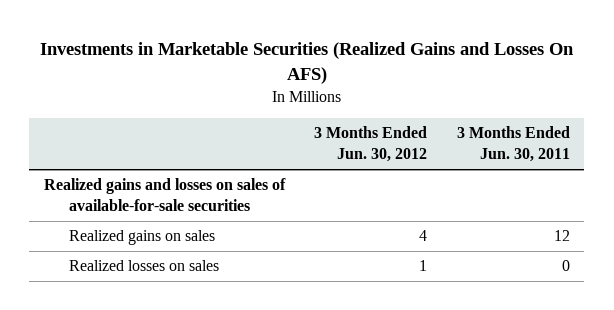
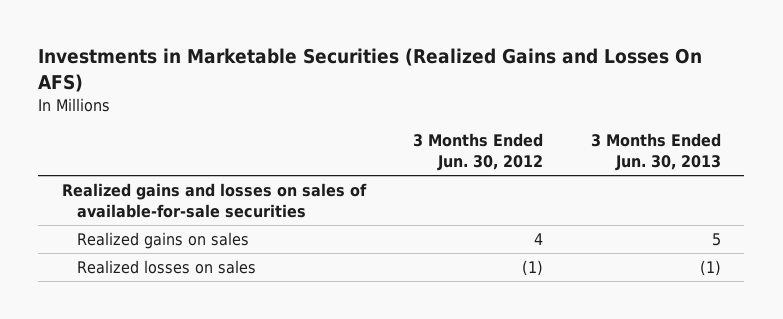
- | 3 Months Ended Jun. 30, 2012 | 3 Months Ended Jun. 30, 2011
+ | 3 Months Ended Jun. 30, 2012 | 3 Months Ended Jun. 30, 2013
- Realized losses on sales | 1 | 0
+ Realized losses on sales | (1) | (1)

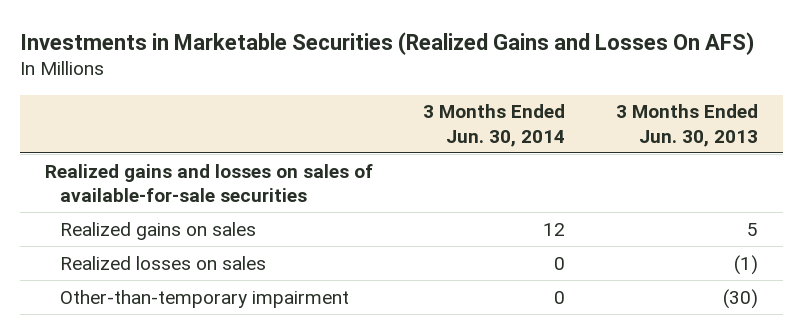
- | 3 Months Ended Jun. 30, 2012 | 3 Months Ended Jun. 30, 2013
+ | 3 Months Ended Jun. 30, 2014 | 3 Months Ended Jun. 30, 2013
+ Other-than-temporary impairment | 0 | (30)

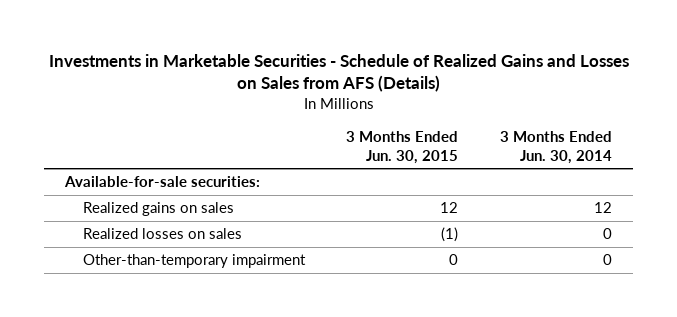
- Investments in Marketable Securities (Realized Gains and Losses On AFS)
+ Investments in Marketable Securities - Schedule of Realized Gains and Losses on Sales from AFS (Details)
- | 3 Months Ended Jun. 30, 2014 | 3 Months Ended Jun. 30, 2013
+ | 3 Months Ended Jun. 30, 2015 | 3 Months Ended Jun. 30, 2014
- Realized gains and losses on sales of available-for-sale securities
+ Available-for-sale securities:

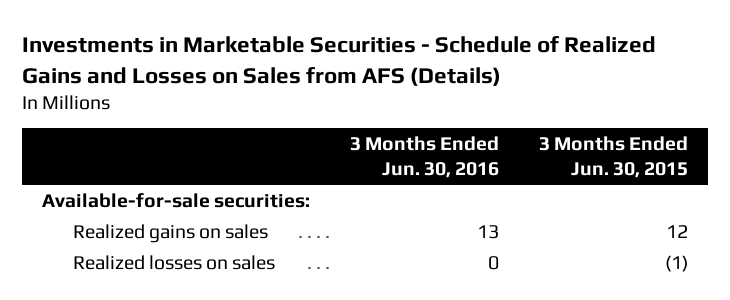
- | 3 Months Ended Jun. 30, 2015 | 3 Months Ended Jun. 30, 2014
+ | 3 Months Ended Jun. 30, 2016 | 3 Months Ended Jun. 30, 2015
- Other-than-temporary impairment | 0 | 0

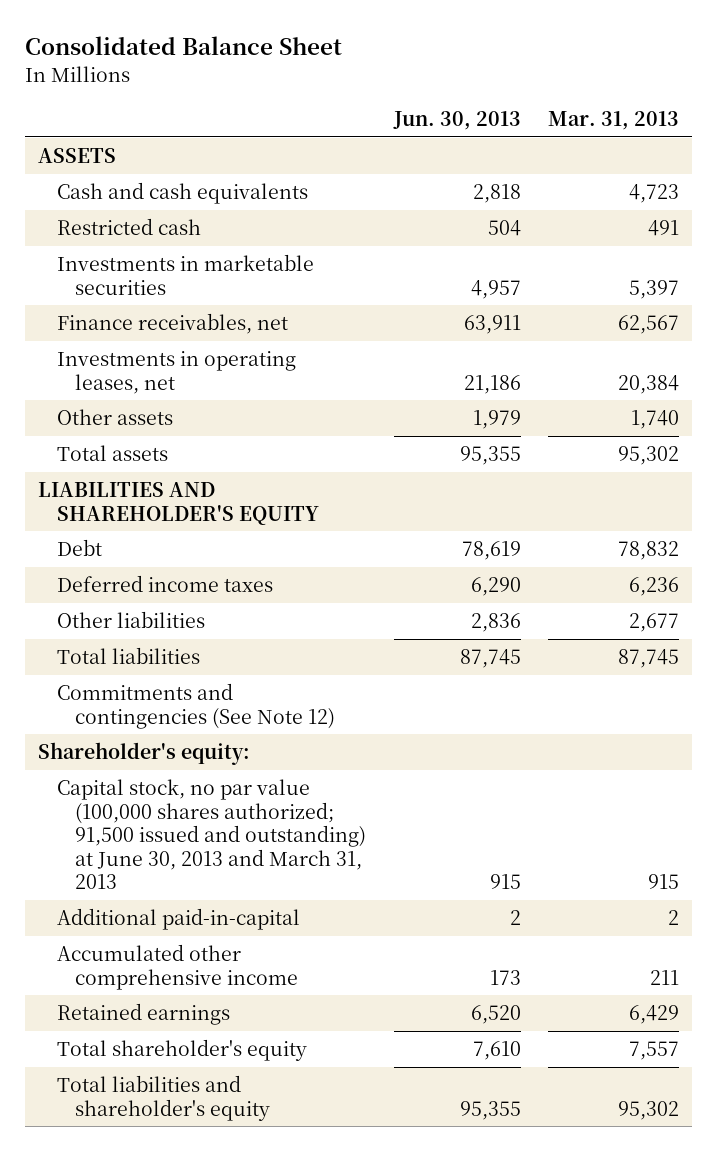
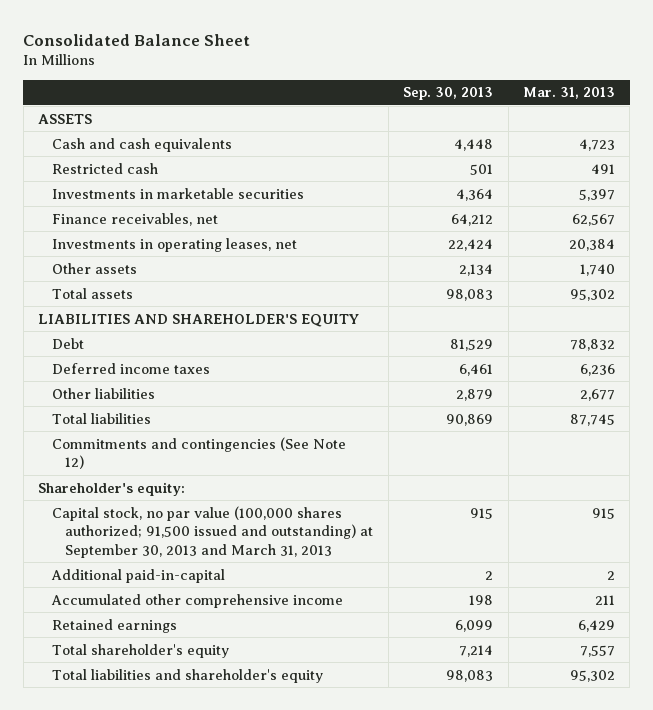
- | Jun. 30, 2013 | Mar. 31, 2013
+ | Sep. 30, 2013 | Mar. 31, 2013
- Capital stock, no par value (100,000 shares authorized; 91,500 issued and outstanding) at June 30, 2013 and March 31, 2013 | 915 | 915
+ Capital stock, no par value (100,000 shares authorized; 91,500 issued and outstanding) at September 30, 2013 and March 31, 2013 | 915 | 915

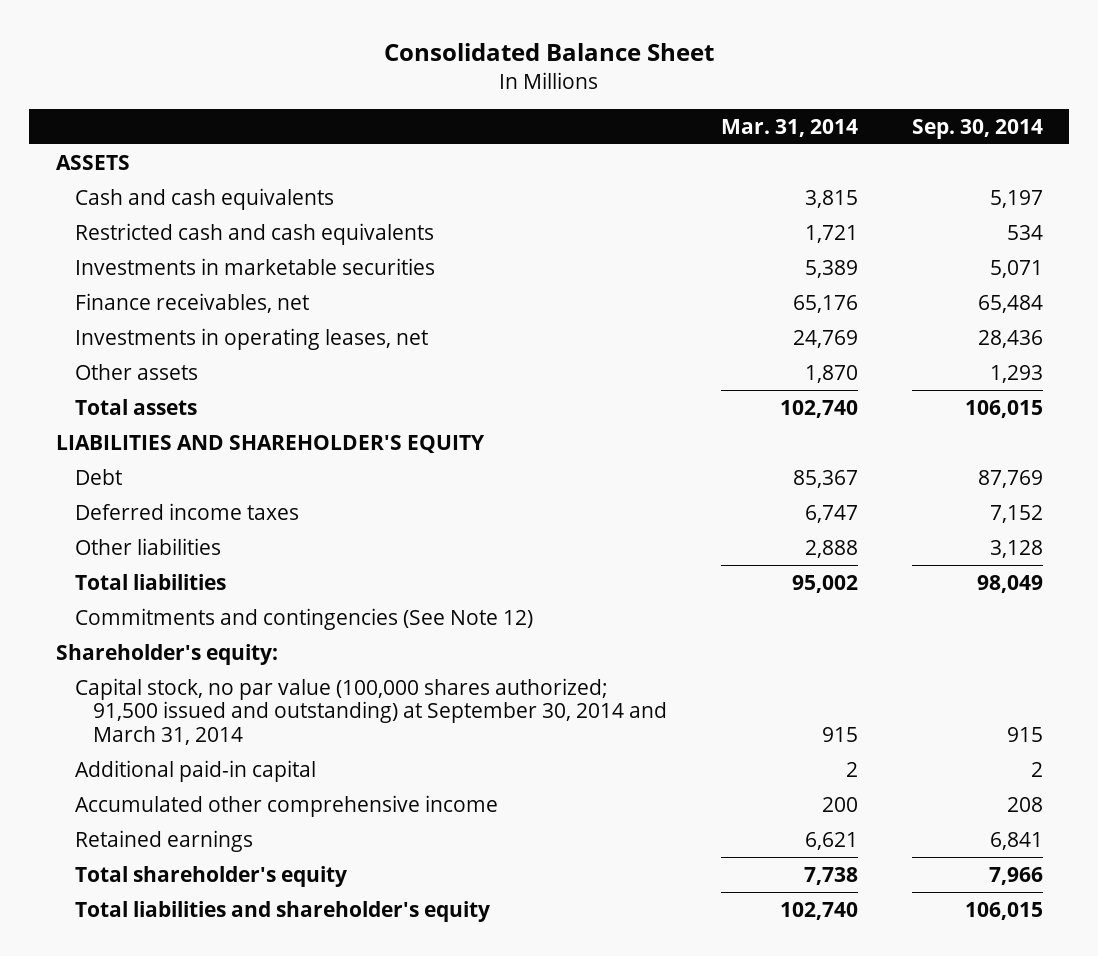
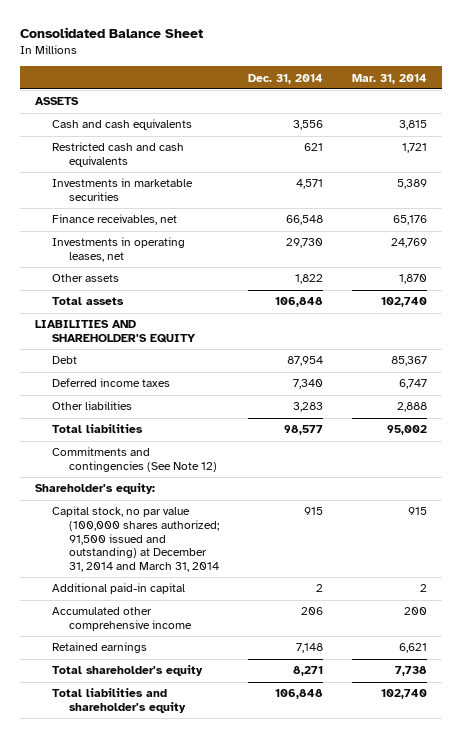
- | Mar. 31, 2014 | Sep. 30, 2014
+ | Dec. 31, 2014 | Mar. 31, 2014
- Capital stock, no par value (100,000 shares authorized; 91,500 issued and outstanding) at September 30, 2014 and March 31, 2014 | 915 | 915
+ Capital stock, no par value (100,000 shares authorized; 91,500 issued and outstanding) at December 31, 2014 and March 31, 2014 | 915 | 915

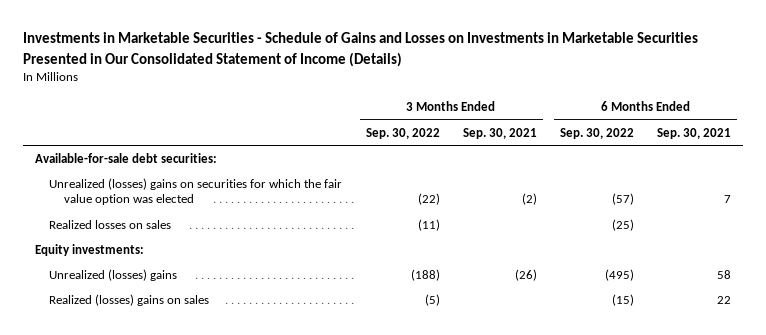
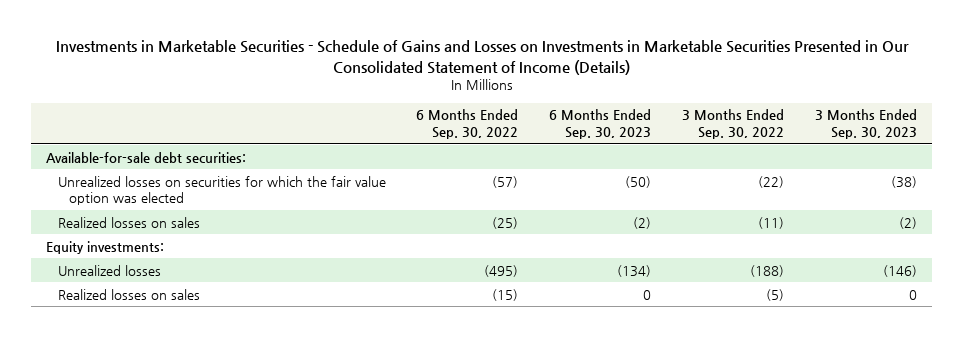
- | 3 Months Ended Sep. 30, 2022 | 3 Months Ended Sep. 30, 2021 | 6 Months Ended Sep. 30, 2022 | 6 Months Ended Sep. 30, 2021
+ | 6 Months Ended Sep. 30, 2022 | 6 Months Ended Sep. 30, 2023 | 3 Months Ended Sep. 30, 2022 | 3 Months Ended Sep. 30, 2023
- Unrealized (losses) gains on securities for which the fair value option was elected | (22) | (2) | (57) | 7
+ Unrealized losses on securities for which the fair value option was elected | (57) | (50) | (22) | (38)
- Unrealized (losses) gains | (188) | (26) | (495) | 58
- Realized (losses) gains on sales | (5) | | (15) | 22
+ Unrealized losses | (495) | (134) | (188) | (146)
+ Realized losses on sales | (15) | 0 | (5) | 0

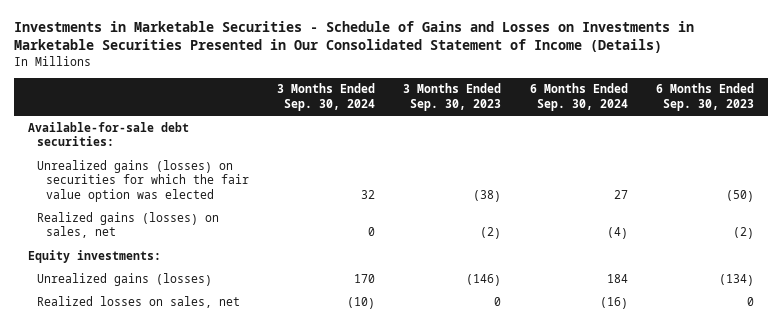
- | 6 Months Ended Sep. 30, 2022 | 6 Months Ended Sep. 30, 2023 | 3 Months Ended Sep. 30, 2022 | 3 Months Ended Sep. 30, 2023
+ | 3 Months Ended Sep. 30, 2024 | 3 Months Ended Sep. 30, 2023 | 6 Months Ended Sep. 30, 2024 | 6 Months Ended Sep. 30, 2023
- Unrealized losses on securities for which the fair value option was elected | (57) | (50) | (22) | (38)
- Realized losses on sales | (25) | (2) | (11) | (2)
+ Unrealized gains (losses) on securities for which the fair value option was elected | 32 | (38) | 27 | (50)
+ Realized gains (losses) on sales, net | 0 | (2) | (4) | (2)
- Unrealized losses | (495) | (134) | (188) | (146)
- Realized losses on sales | (15) | 0 | (5) | 0
+ Unrealized gains (losses) | 170 | (146) | 184 | (134)
+ Realized losses on sales, net | (10) | 0 | (16) | 0

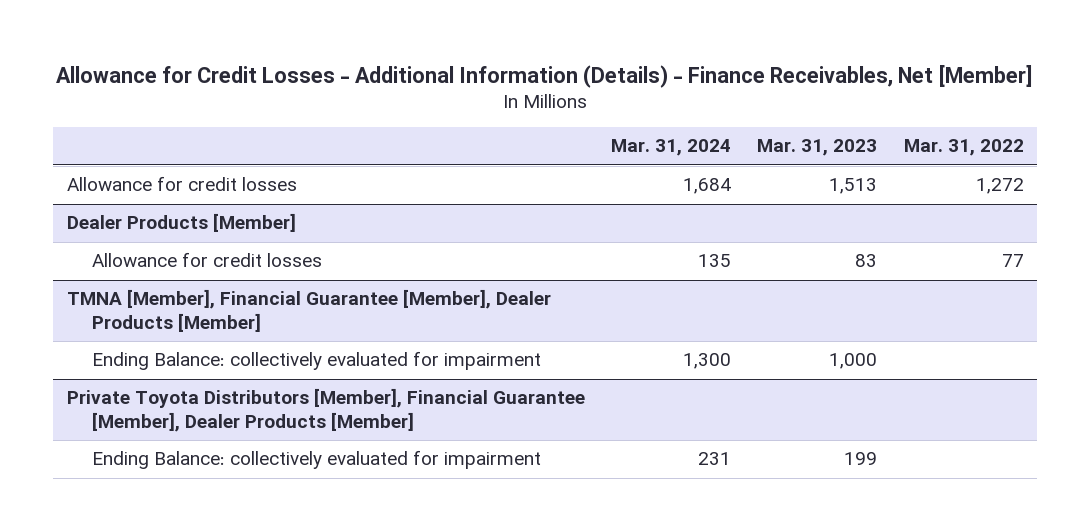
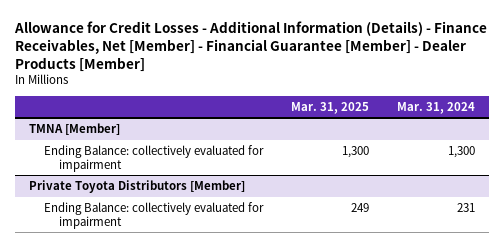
- Allowance for Credit Losses - Additional Information (Details) - Finance Receivables, Net [Member]
+ Allowance for Credit Losses - Additional Information (Details) - Finance Receivables, Net [Member] - Financial Guarantee [Member] - Dealer Products [Member]
- | Mar. 31, 2024 | Mar. 31, 2023 | Mar. 31, 2022
+ | Mar. 31, 2025 | Mar. 31, 2024
- Allowance for credit losses | 1,684 | 1,513 | 1,272
- Dealer Products [Member]
- Allowance for credit losses | 135 | 83 | 77
- TMNA [Member], Financial Guarantee [Member], Dealer Products [Member]
+ TMNA [Member]
- Private Toyota Distributors [Member], Financial Guarantee [Member], Dealer Products [Member]
+ Private Toyota Distributors [Member]

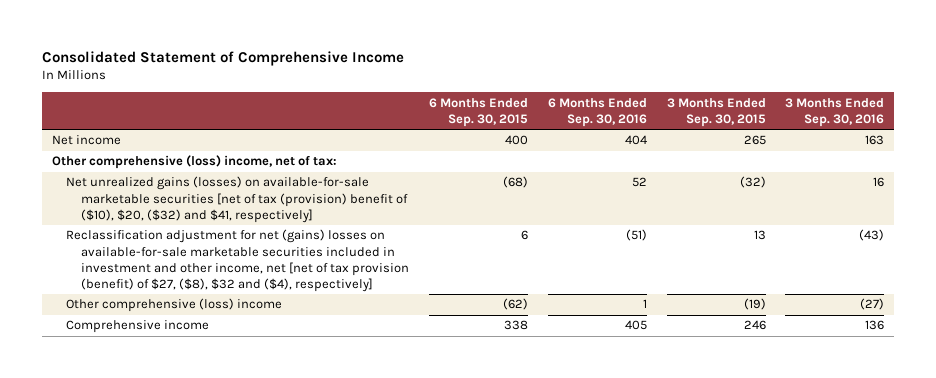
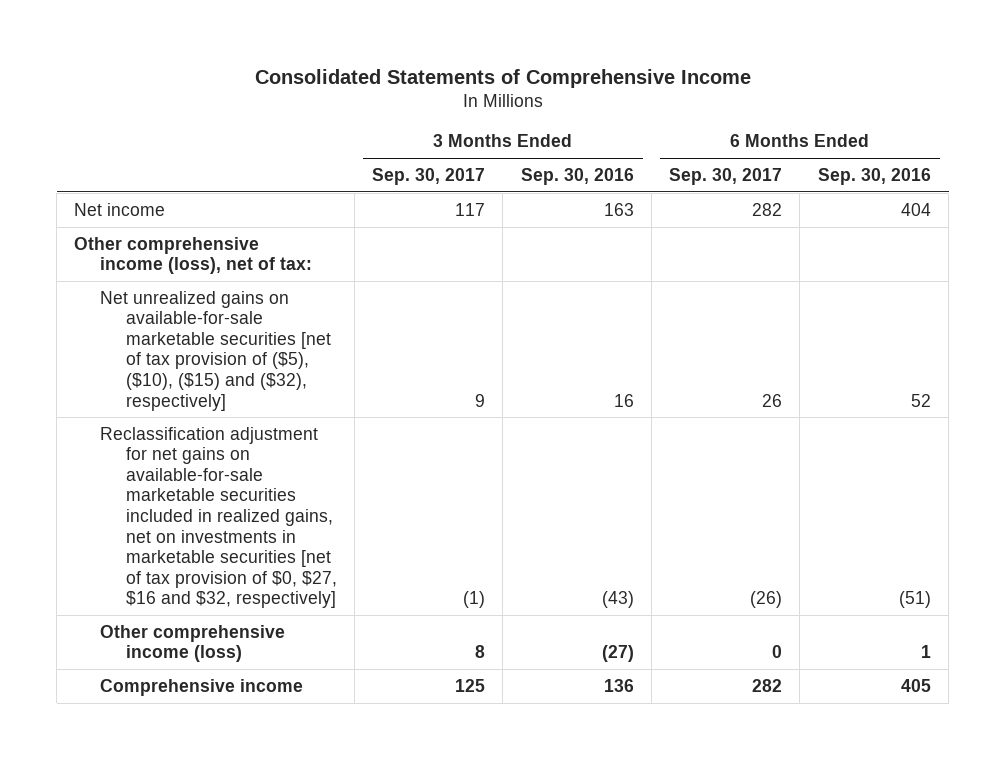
- Consolidated Statement of Comprehensive Income
+ Consolidated Statements of Comprehensive Income
- | 6 Months Ended Sep. 30, 2015 | 6 Months Ended Sep. 30, 2016 | 3 Months Ended Sep. 30, 2015 | 3 Months Ended Sep. 30, 2016
+ | 3 Months Ended Sep. 30, 2017 | 3 Months Ended Sep. 30, 2016 | 6 Months Ended Sep. 30, 2017 | 6 Months Ended Sep. 30, 2016
- Other comprehensive (loss) income, net of tax:
- Net unrealized gains (losses) on available-for-sale marketable securities [net of tax (provision) benefit of ($10), $20, ($32) and $41, respectively] | (68) | 52 | (32) | 16
- Reclassification adjustment for net (gains) losses on available-for-sale marketable securities included in investment and other income, net [net of tax provision (benefit) of $27, ($8), $32 and ($4), respectively] | 6 | (51) | 13 | (43)
- Other comprehensive (loss) income | (62) | 1 | (19) | (27)
+ Other comprehensive income (loss), net of tax:
+ Net unrealized gains on available-for-sale marketable securities [net of tax provision of ($5), ($10), ($15) and ($32), respectively] | 9 | 16 | 26 | 52
+ Reclassification adjustment for net gains on available-for-sale marketable securities included in realized gains, net on investments in marketable securities [net of tax provision of $0, $27, $16 and $32, respectively] | (1) | (43) | (26) | (51)
+ Other comprehensive income (loss) | 8 | (27) | 0 | 1

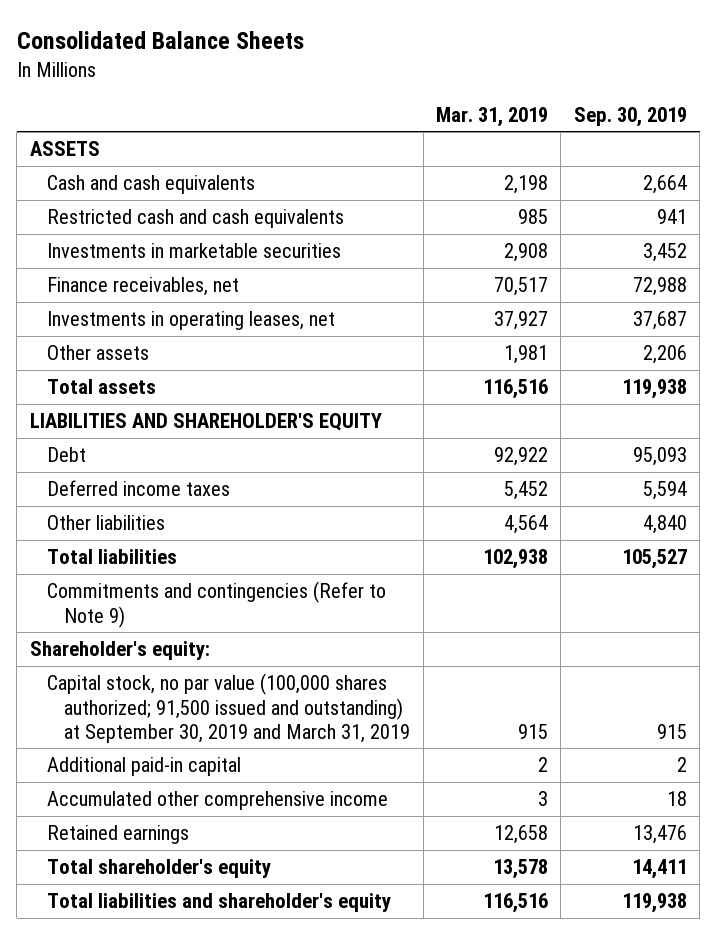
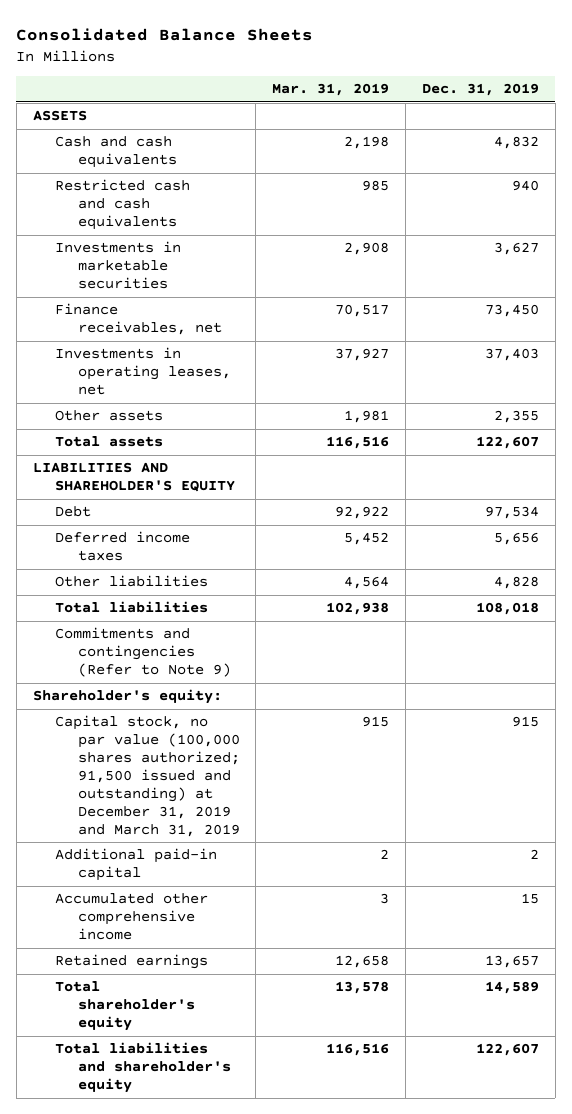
- | Mar. 31, 2019 | Sep. 30, 2019
+ | Mar. 31, 2019 | Dec. 31, 2019
- Capital stock, no par value (100,000 shares authorized; 91,500 issued and outstanding) at September 30, 2019 and March 31, 2019 | 915 | 915
+ Capital stock, no par value (100,000 shares authorized; 91,500 issued and outstanding) at December 31, 2019 and March 31, 2019 | 915 | 915

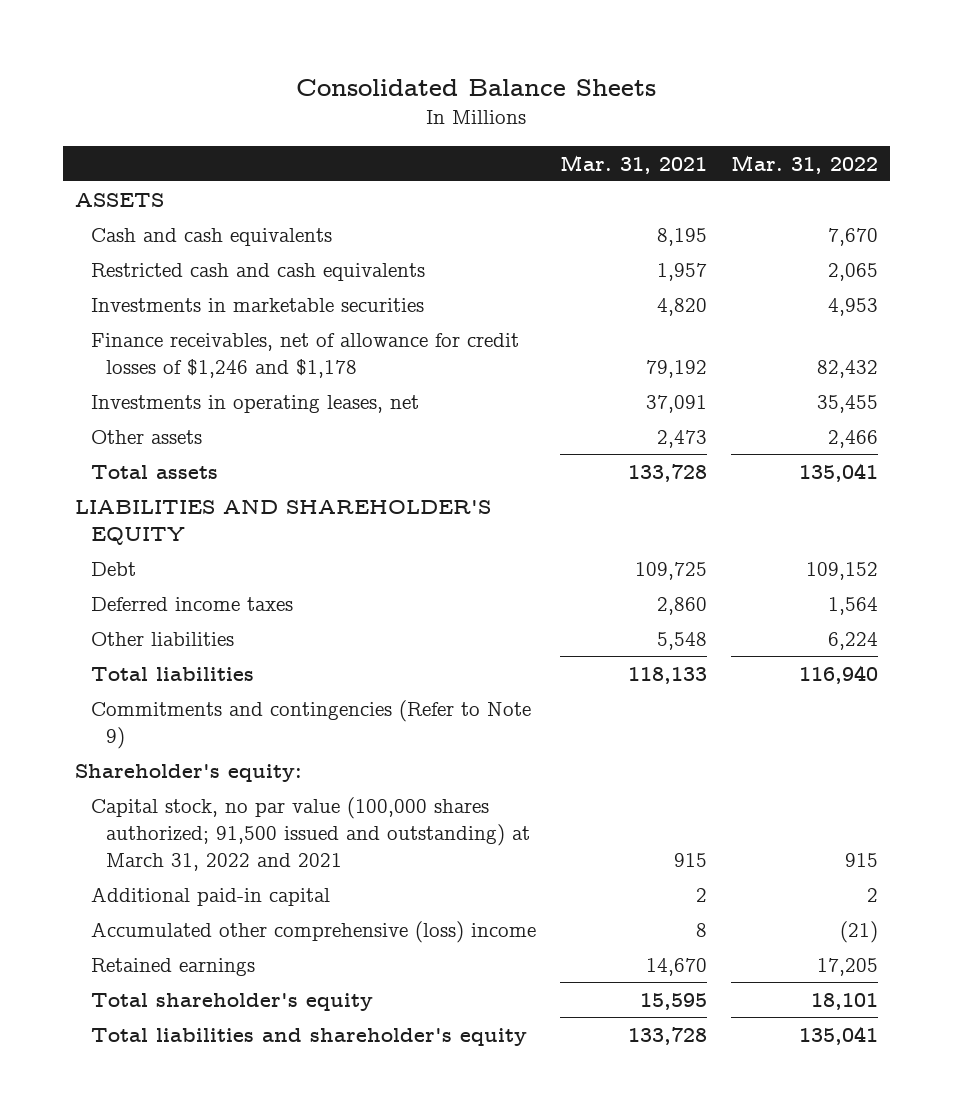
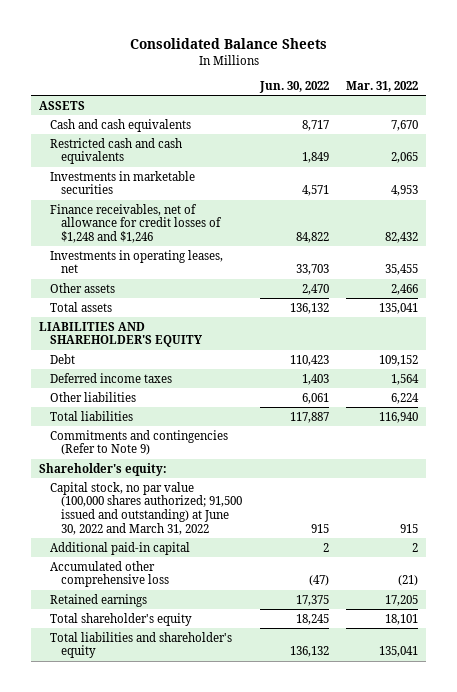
- | Mar. 31, 2021 | Mar. 31, 2022
+ | Jun. 30, 2022 | Mar. 31, 2022
- Finance receivables, net of allowance for credit losses of $1,246 and $1,178 | 79,192 | 82,432
+ Finance receivables, net of allowance for credit losses of $1,248 and $1,246 | 84,822 | 82,432
- Capital stock, no par value (100,000 shares authorized; 91,500 issued and outstanding) at March 31, 2022 and 2021 | 915 | 915
+ Capital stock, no par value (100,000 shares authorized; 91,500 issued and outstanding) at June 30, 2022 and March 31, 2022 | 915 | 915
- Accumulated other comprehensive (loss) income | 8 | (21)
+ Accumulated other comprehensive loss | (47) | (21)

